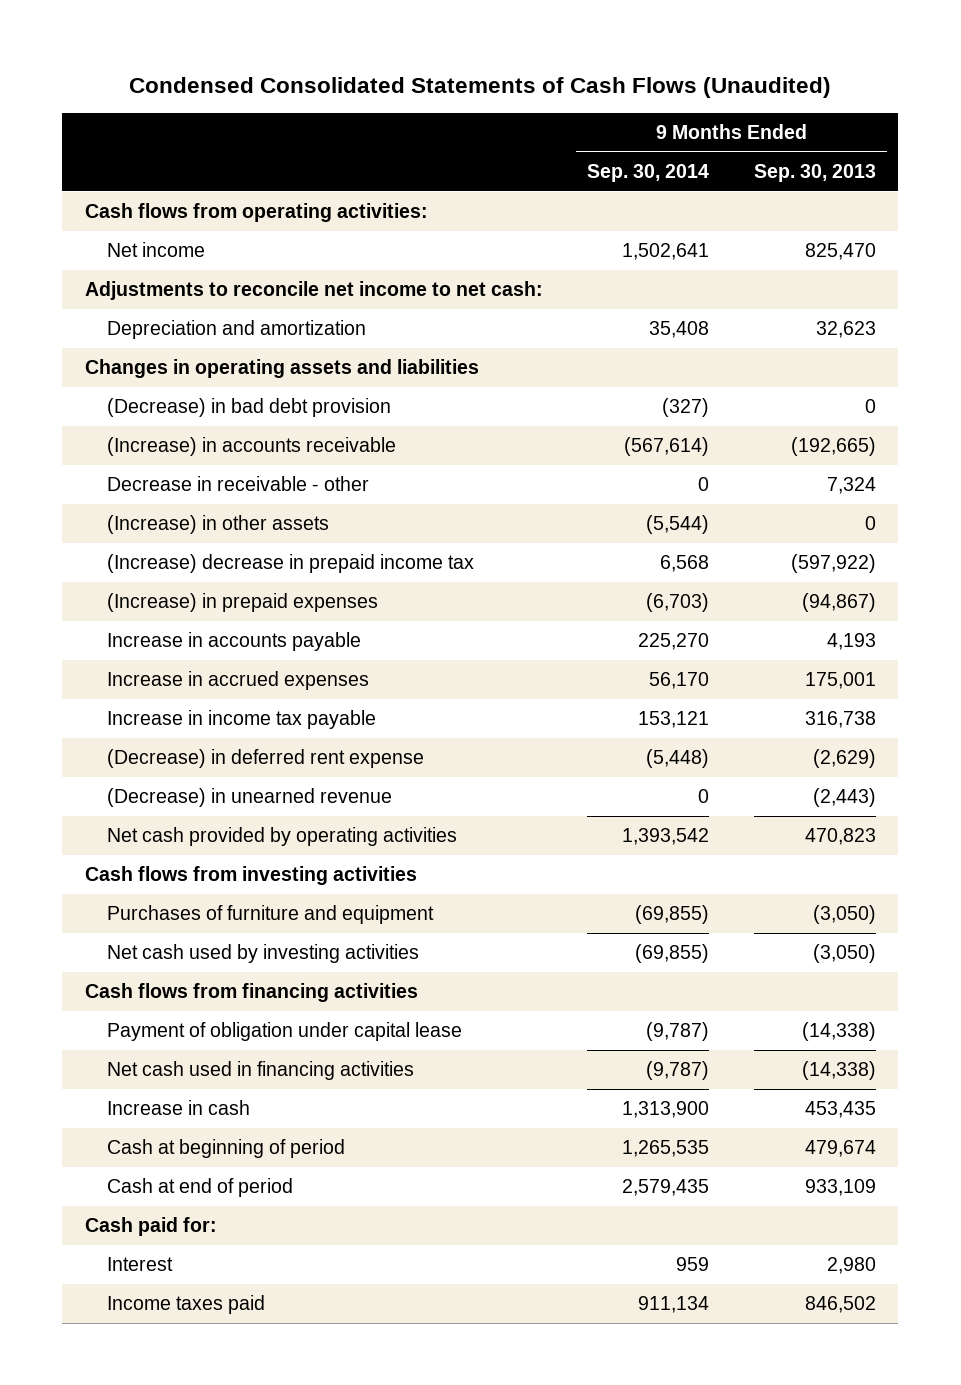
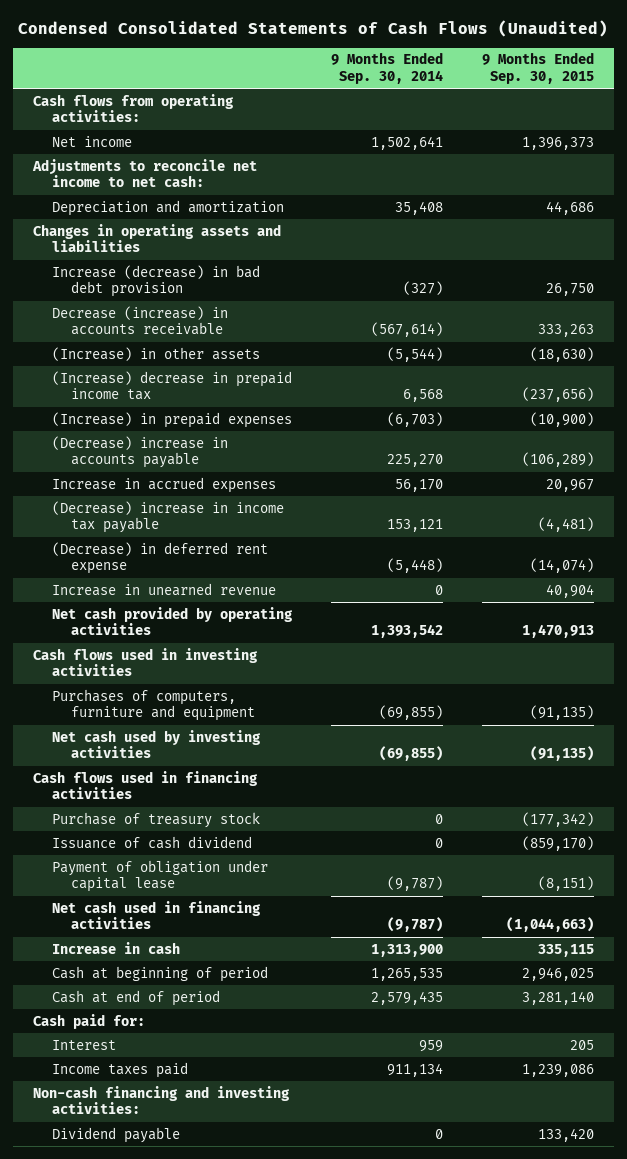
- | 9 Months Ended Sep. 30, 2014 | 9 Months Ended Sep. 30, 2013
+ | 9 Months Ended Sep. 30, 2014 | 9 Months Ended Sep. 30, 2015
- (Decrease) in bad debt provision | (327) | 0
- (Increase) in accounts receivable | (567,614) | (192,665)
- Decrease in receivable - other | 0 | 7,324
+ Increase (decrease) in bad debt provision | (327) | 26,750
+ Decrease (increase) in accounts receivable | (567,614) | 333,263
- Increase in accounts payable | 225,270 | 4,193
+ (Decrease) increase in accounts payable | 225,270 | (106,289)
- Increase in income tax payable | 153,121 | 316,738
+ (Decrease) increase in income tax payable | 153,121 | (4,481)
- (Decrease) in unearned revenue | 0 | (2,443)
+ Increase in unearned revenue | 0 | 40,904
- Cash flows from investing activities
- Purchases of furniture and equipment | (69,855) | (3,050)
+ Cash flows used in investing activities
+ Purchases of computers, furniture and equipment | (69,855) | (91,135)
- Cash flows from financing activities
+ Cash flows used in financing activities
+ Purchase of treasury stock | 0 | (177,342)
+ Issuance of cash dividend | 0 | (859,170)
+ Non-cash financing and investing activities:
+ Dividend payable | 0 | 133,420

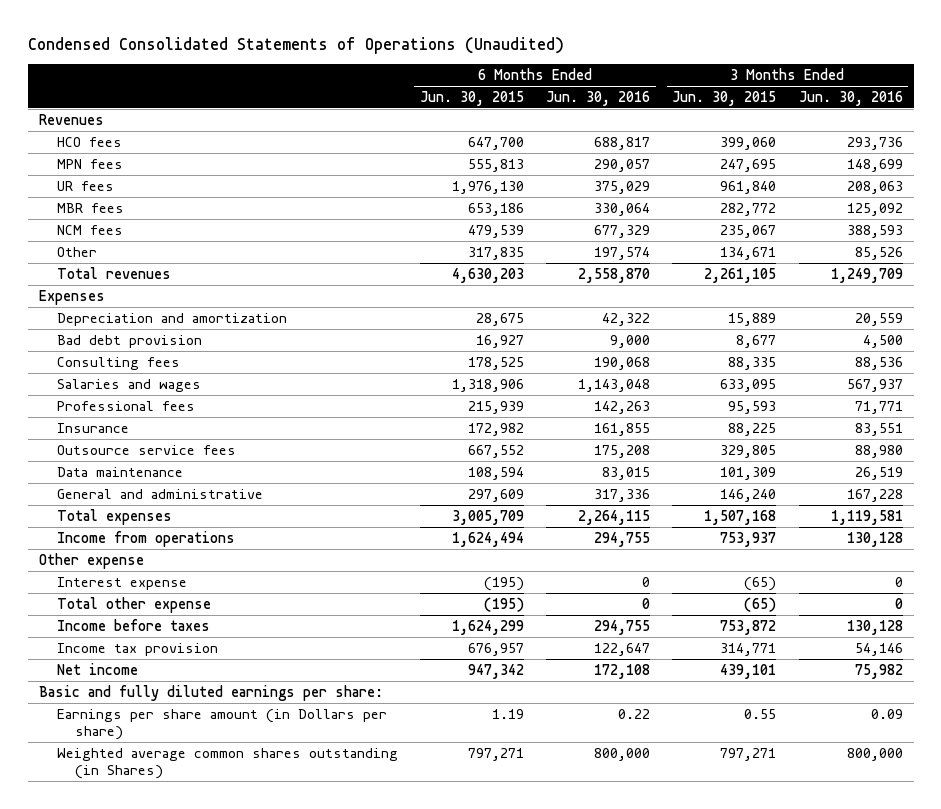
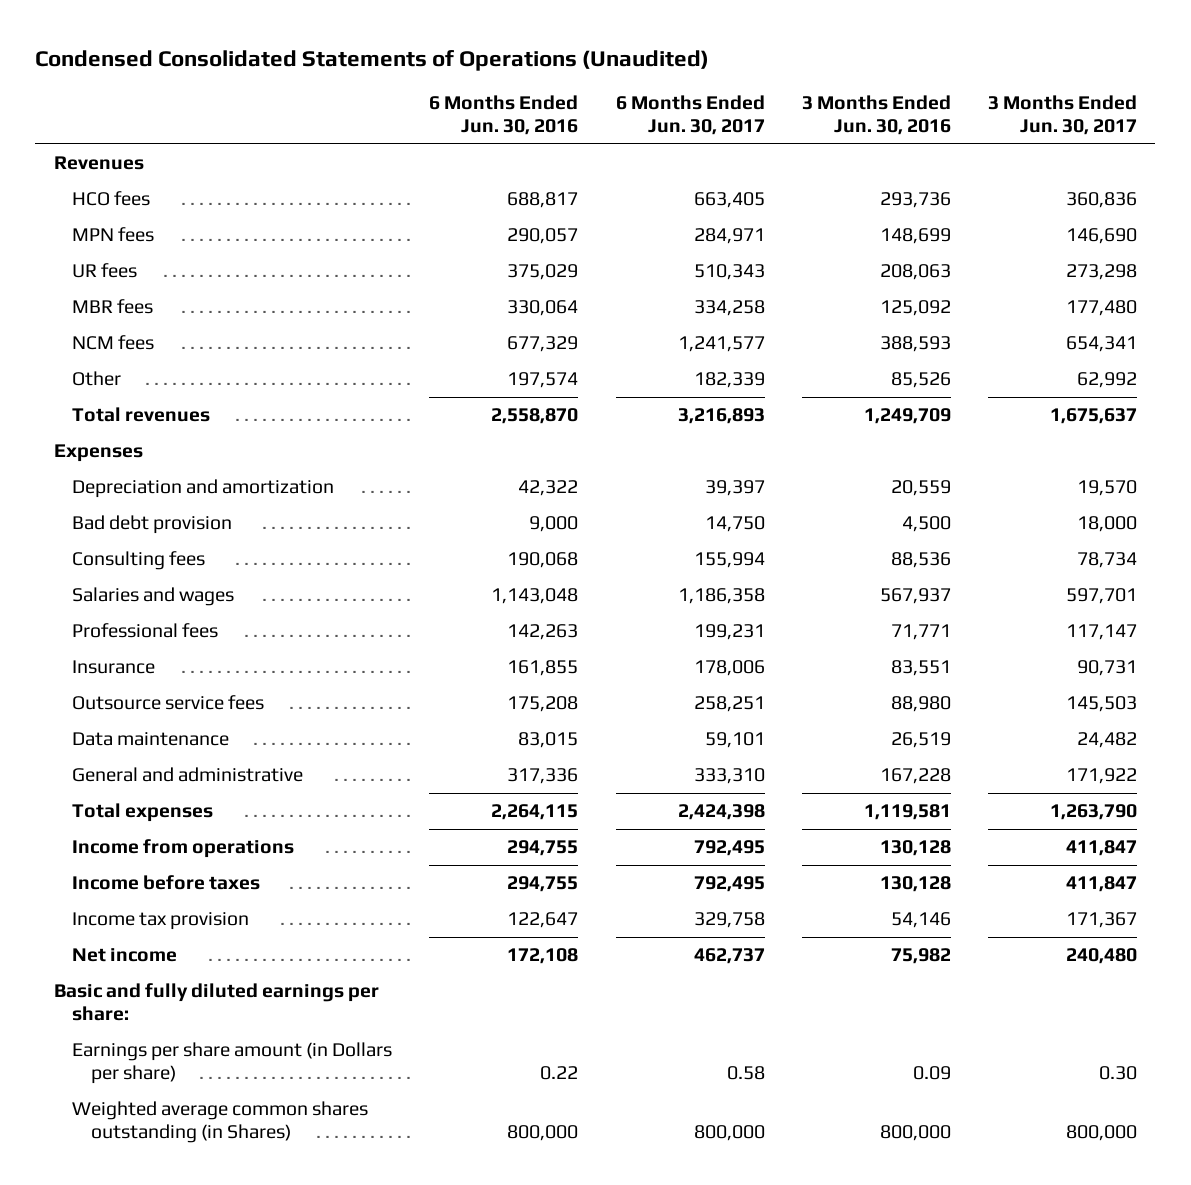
- | 6 Months Ended Jun. 30, 2015 | 6 Months Ended Jun. 30, 2016 | 3 Months Ended Jun. 30, 2015 | 3 Months Ended Jun. 30, 2016
+ | 6 Months Ended Jun. 30, 2016 | 6 Months Ended Jun. 30, 2017 | 3 Months Ended Jun. 30, 2016 | 3 Months Ended Jun. 30, 2017
- Other expense
- Interest expense | (195) | 0 | (65) | 0
- Total other expense | (195) | 0 | (65) | 0

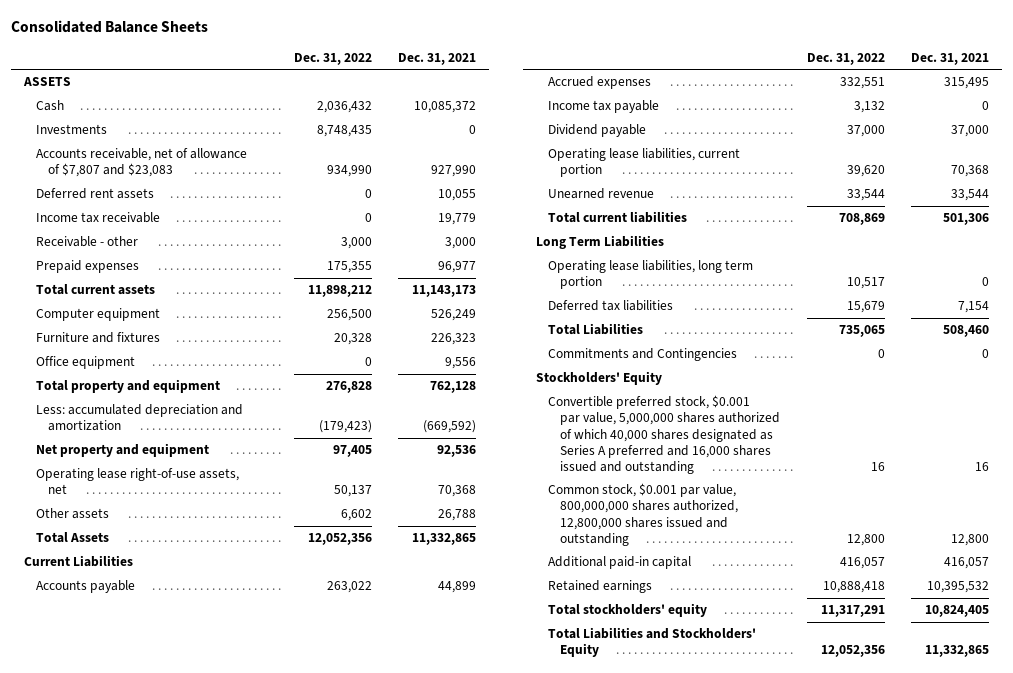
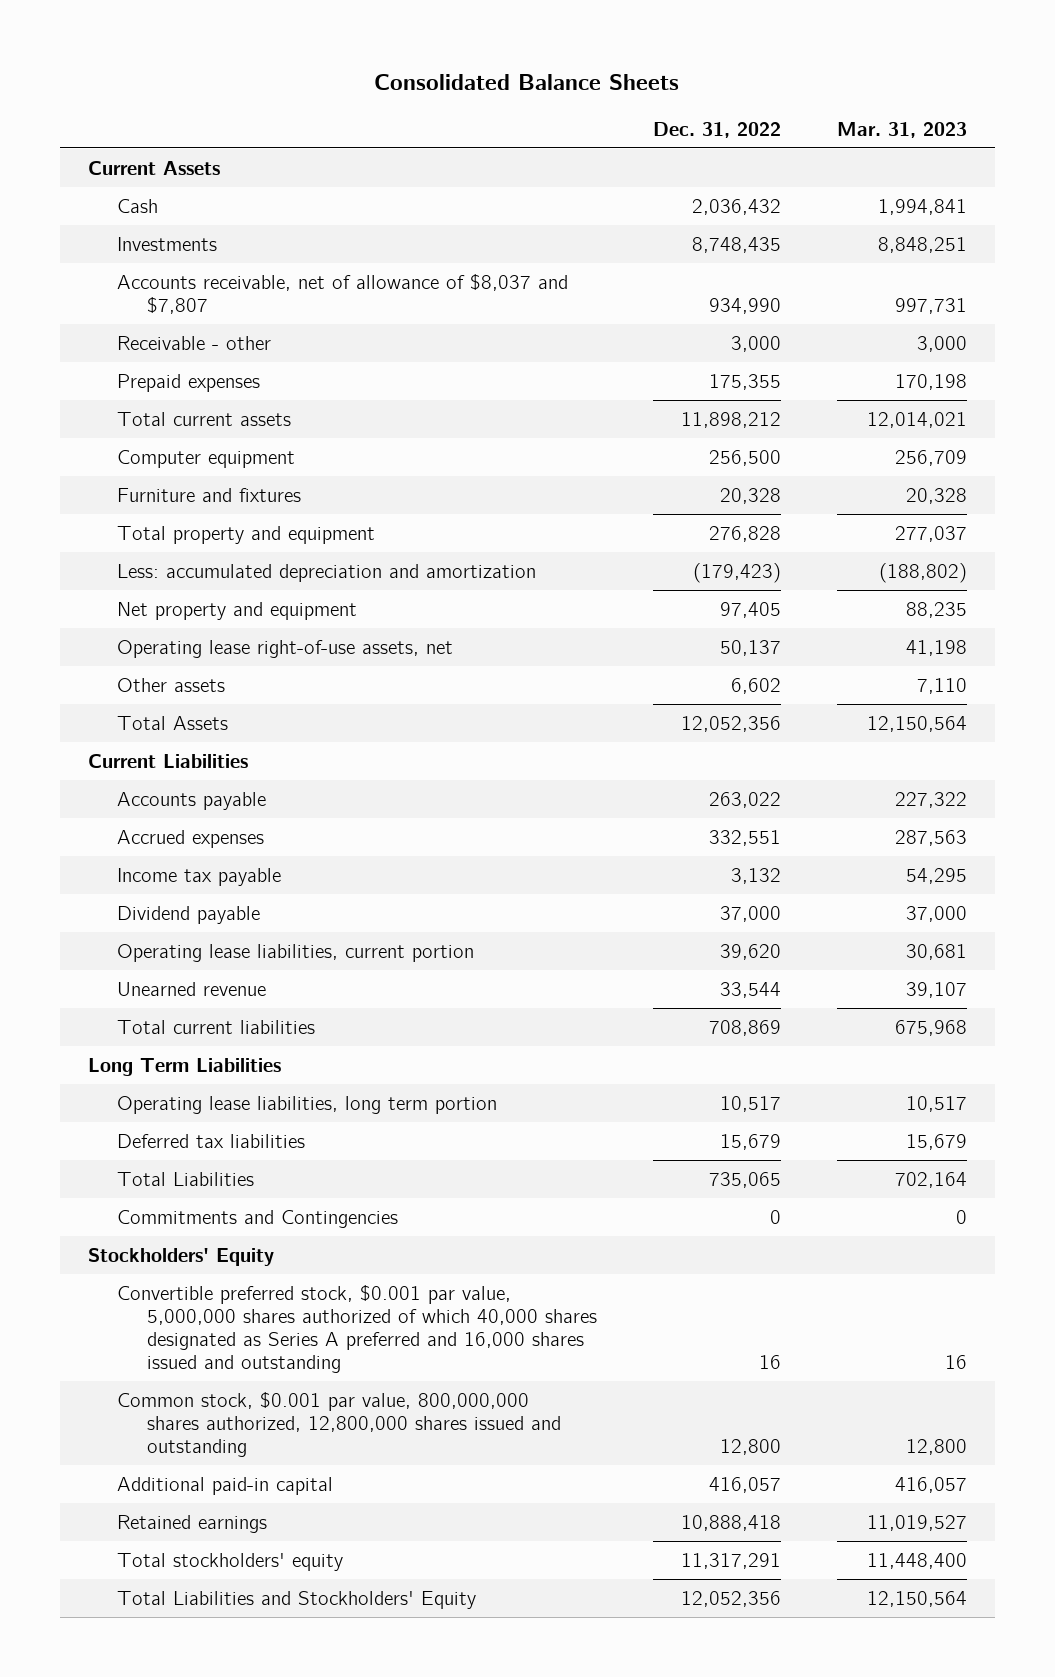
- | Dec. 31, 2022 | Dec. 31, 2021
+ | Dec. 31, 2022 | Mar. 31, 2023
- ASSETS
+ Current Assets
- Accounts receivable, net of allowance of $7,807 and $23,083 | 934,990 | 927,990
- Deferred rent assets | 0 | 10,055
- Income tax receivable | 0 | 19,779
+ Accounts receivable, net of allowance of $8,037 and $7,807 | 934,990 | 997,731
- Office equipment | 0 | 9,556

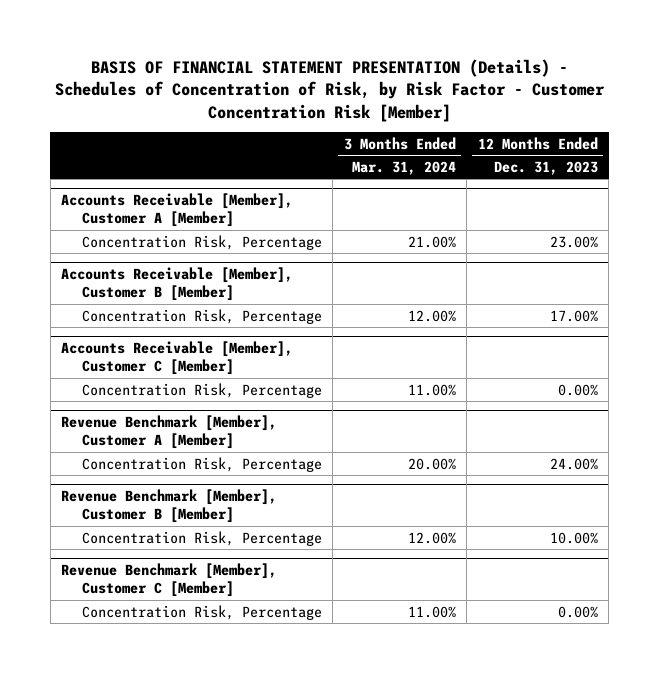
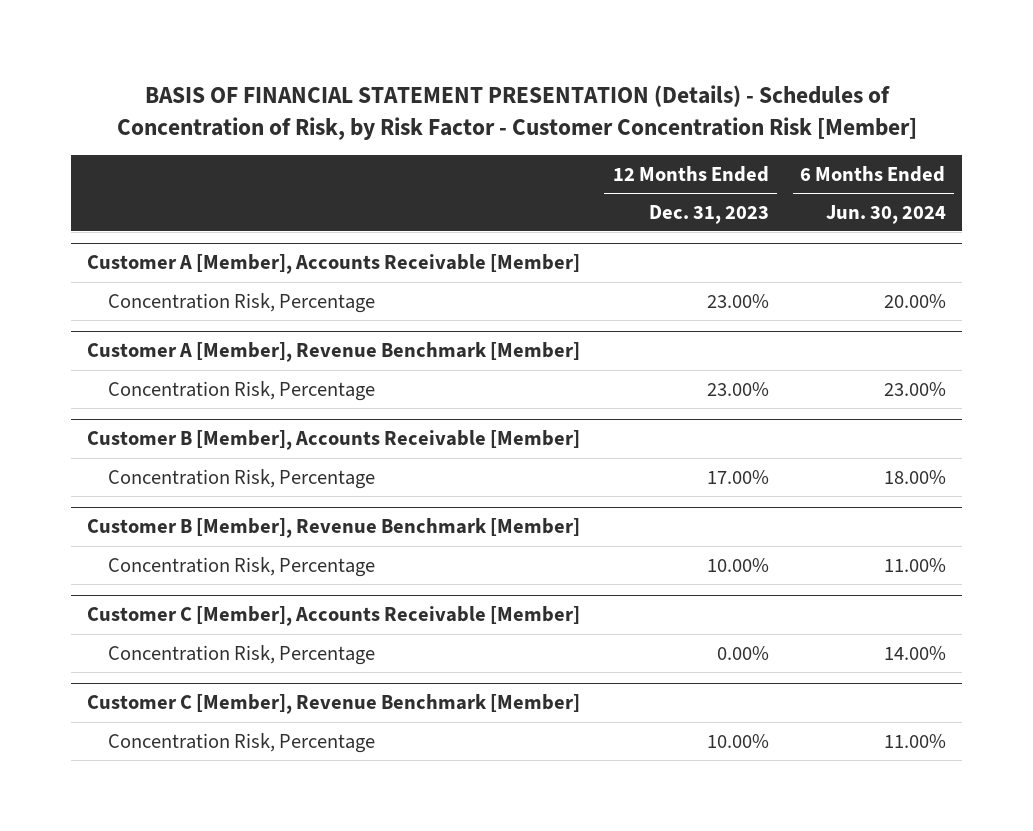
- | 3 Months Ended Mar. 31, 2024 | 12 Months Ended Dec. 31, 2023
+ | 12 Months Ended Dec. 31, 2023 | 6 Months Ended Jun. 30, 2024
- Accounts Receivable [Member], Customer A [Member]
+ Customer A [Member], Accounts Receivable [Member]
- Accounts Receivable [Member], Customer B [Member]
+ Customer A [Member], Revenue Benchmark [Member]
+ Concentration Risk, Percentage | 23.00% | 23.00%
+ Customer B [Member], Accounts Receivable [Member]
- Accounts Receivable [Member], Customer C [Member]
- Concentration Risk, Percentage | 11.00% | 0.00%
- Revenue Benchmark [Member], Customer A [Member]
- Concentration Risk, Percentage | 20.00% | 24.00%
- Revenue Benchmark [Member], Customer B [Member]
+ Customer B [Member], Revenue Benchmark [Member]
- Revenue Benchmark [Member], Customer C [Member]
+ Customer C [Member], Accounts Receivable [Member]
+ Customer C [Member], Revenue Benchmark [Member]
+ Concentration Risk, Percentage | 10.00% | 11.00%

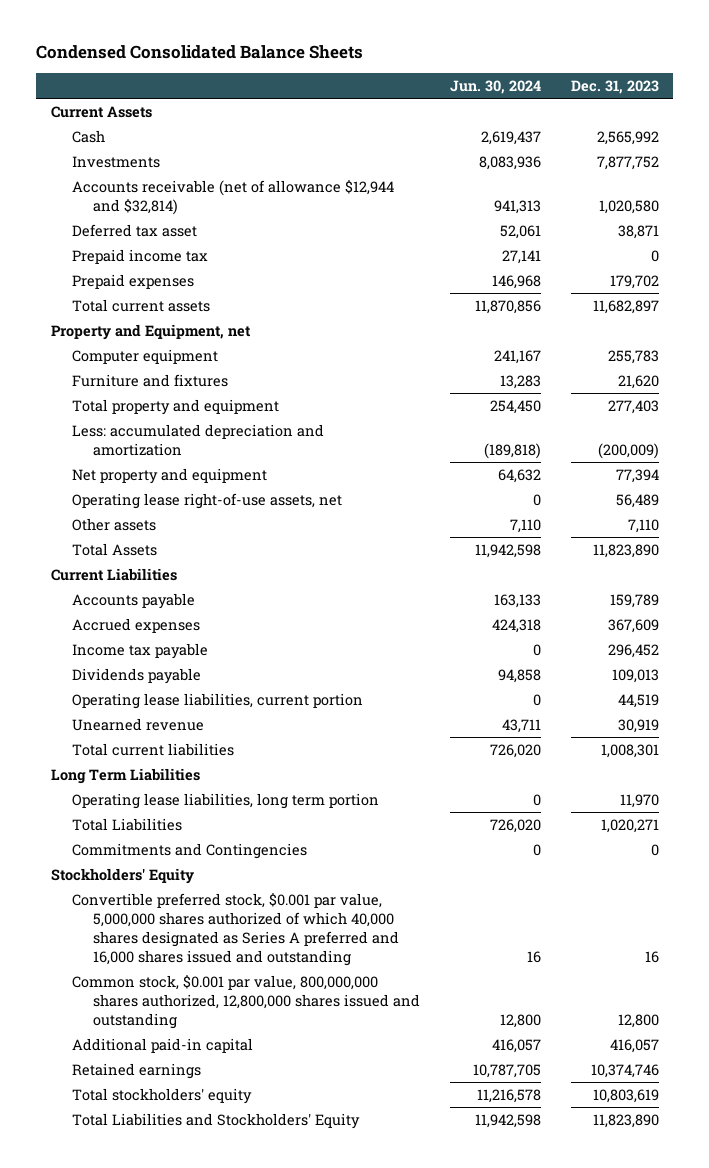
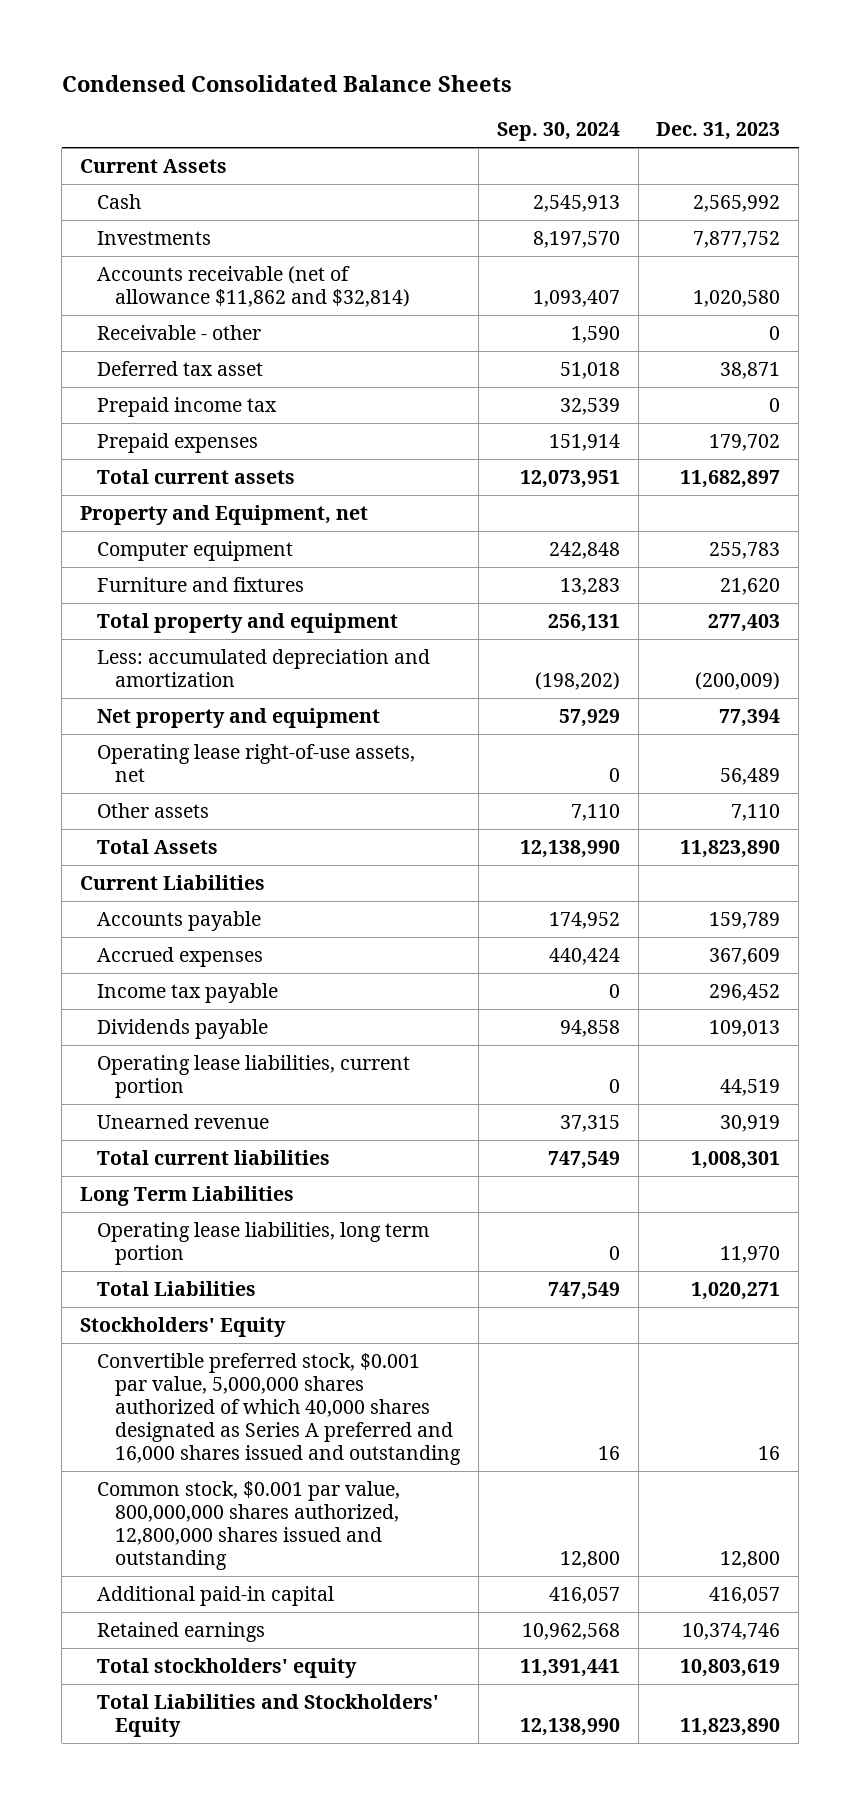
- | Jun. 30, 2024 | Dec. 31, 2023
+ | Sep. 30, 2024 | Dec. 31, 2023
- Accounts receivable (net of allowance $12,944 and $32,814) | 941,313 | 1,020,580
+ Accounts receivable (net of allowance $11,862 and $32,814) | 1,093,407 | 1,020,580
+ Receivable - other | 1,590 | 0
- Commitments and Contingencies | 0 | 0

